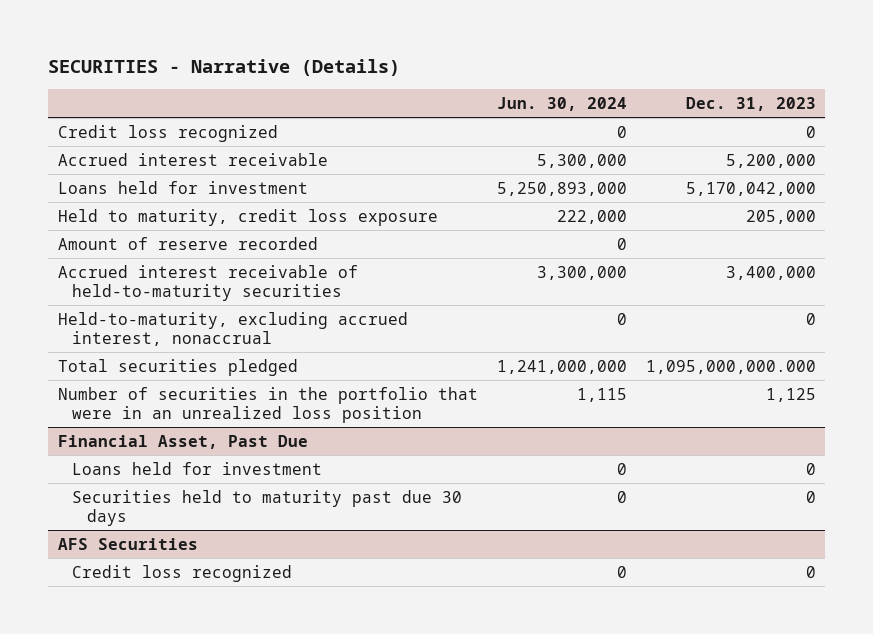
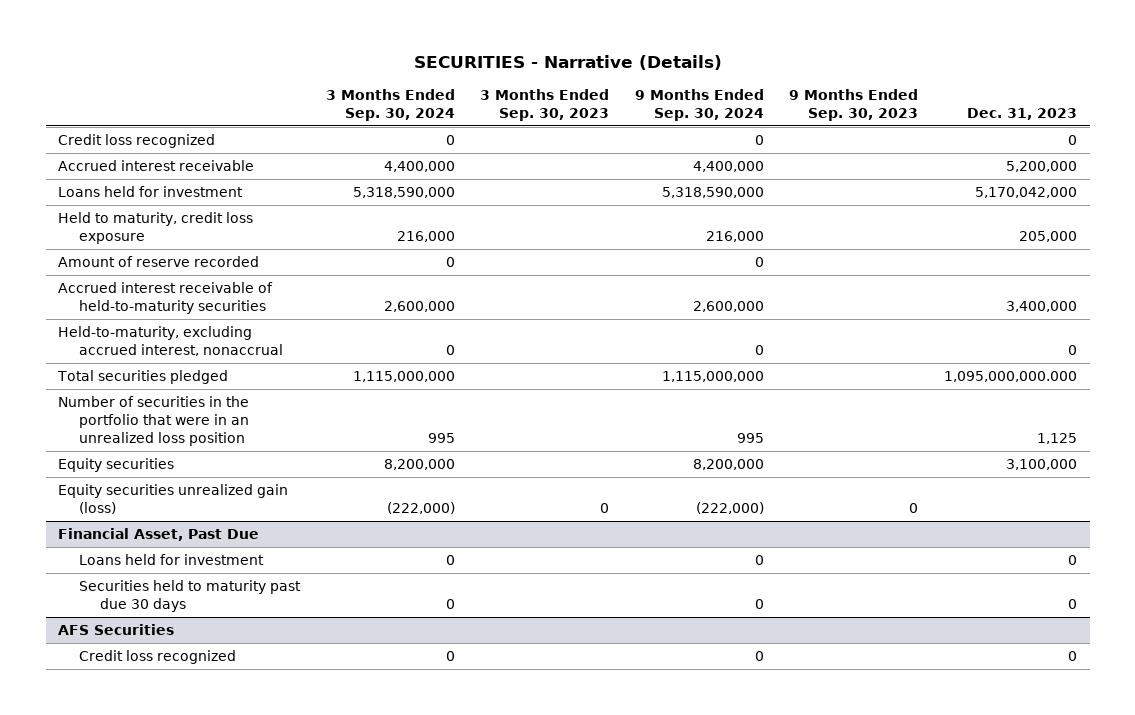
- | Jun. 30, 2024 | Dec. 31, 2023
+ | 3 Months Ended Sep. 30, 2024 | 3 Months Ended Sep. 30, 2023 | 9 Months Ended Sep. 30, 2024 | 9 Months Ended Sep. 30, 2023 | Dec. 31, 2023
+ Equity securities | 8,200,000 | | 8,200,000 | | 3,100,000
+ Equity securities unrealized gain (loss) | (222,000) | 0 | (222,000) | 0 |

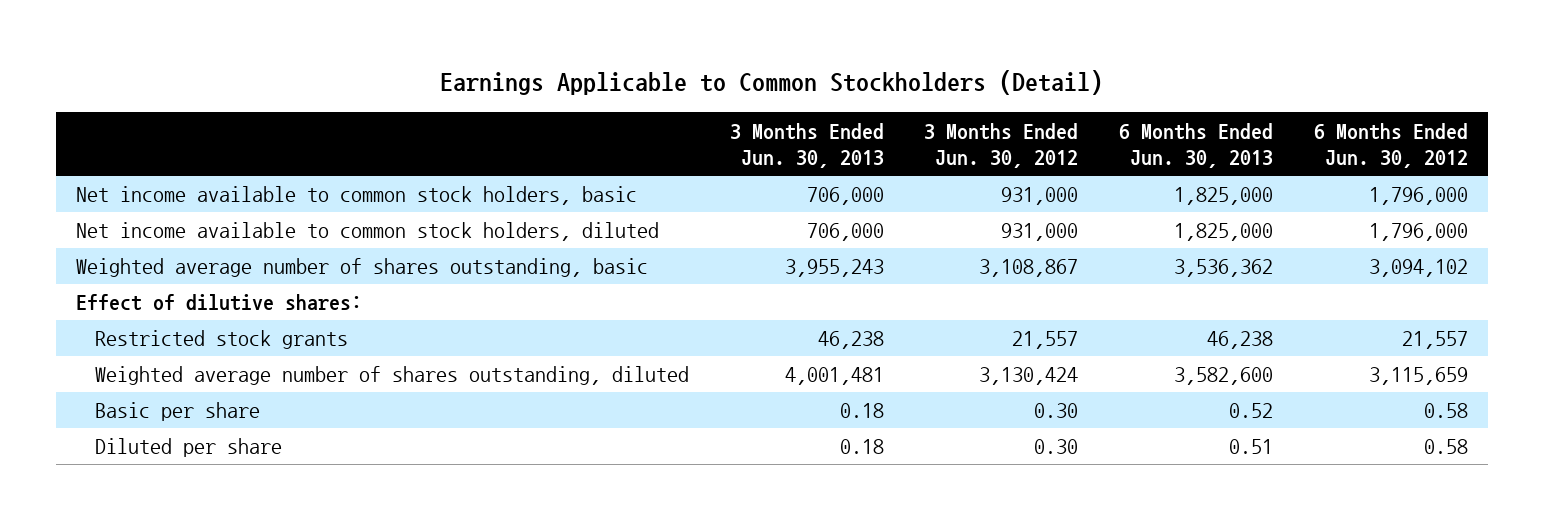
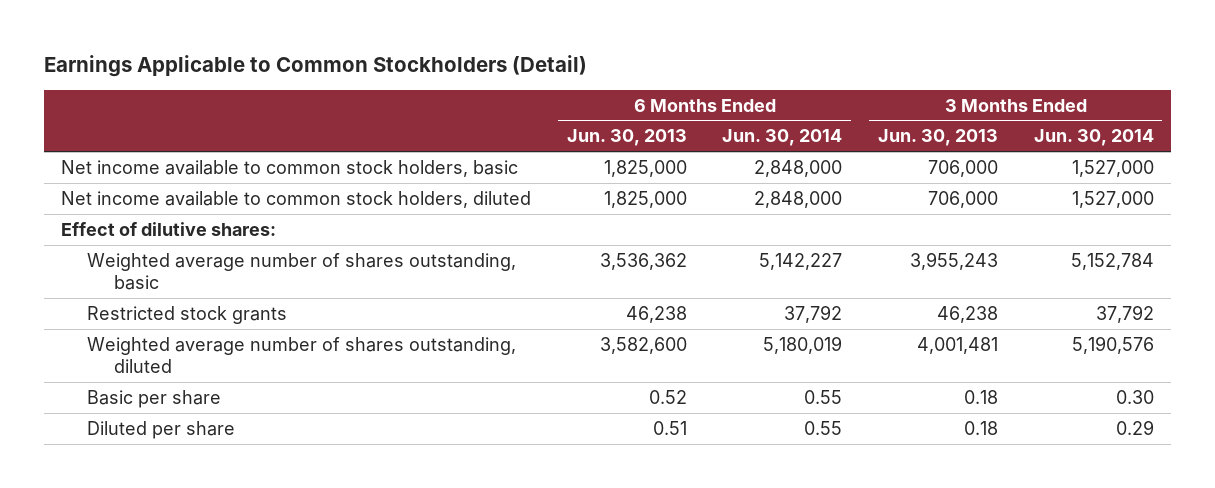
- | 3 Months Ended Jun. 30, 2013 | 3 Months Ended Jun. 30, 2012 | 6 Months Ended Jun. 30, 2013 | 6 Months Ended Jun. 30, 2012
+ | 6 Months Ended Jun. 30, 2013 | 6 Months Ended Jun. 30, 2014 | 3 Months Ended Jun. 30, 2013 | 3 Months Ended Jun. 30, 2014
moved down: Weighted average number of shares outstanding, basic | 3,536,362 | 5,142,227 | 3,955,243 | 5,152,784

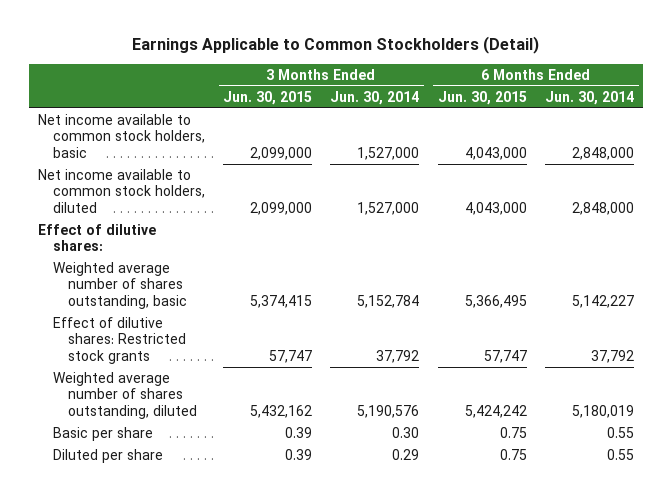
- | 6 Months Ended Jun. 30, 2013 | 6 Months Ended Jun. 30, 2014 | 3 Months Ended Jun. 30, 2013 | 3 Months Ended Jun. 30, 2014
+ | 3 Months Ended Jun. 30, 2015 | 3 Months Ended Jun. 30, 2014 | 6 Months Ended Jun. 30, 2015 | 6 Months Ended Jun. 30, 2014
- Restricted stock grants | 46,238 | 37,792 | 46,238 | 37,792
+ Effect of dilutive shares: Restricted stock grants | 57,747 | 37,792 | 57,747 | 37,792

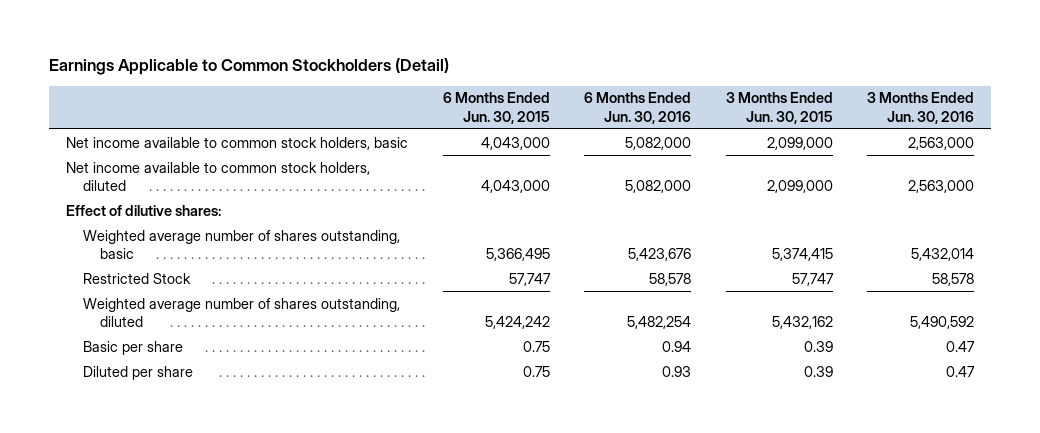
- | 3 Months Ended Jun. 30, 2015 | 3 Months Ended Jun. 30, 2014 | 6 Months Ended Jun. 30, 2015 | 6 Months Ended Jun. 30, 2014
+ | 6 Months Ended Jun. 30, 2015 | 6 Months Ended Jun. 30, 2016 | 3 Months Ended Jun. 30, 2015 | 3 Months Ended Jun. 30, 2016
- Effect of dilutive shares: Restricted stock grants | 57,747 | 37,792 | 57,747 | 37,792
+ Restricted Stock | 57,747 | 58,578 | 57,747 | 58,578

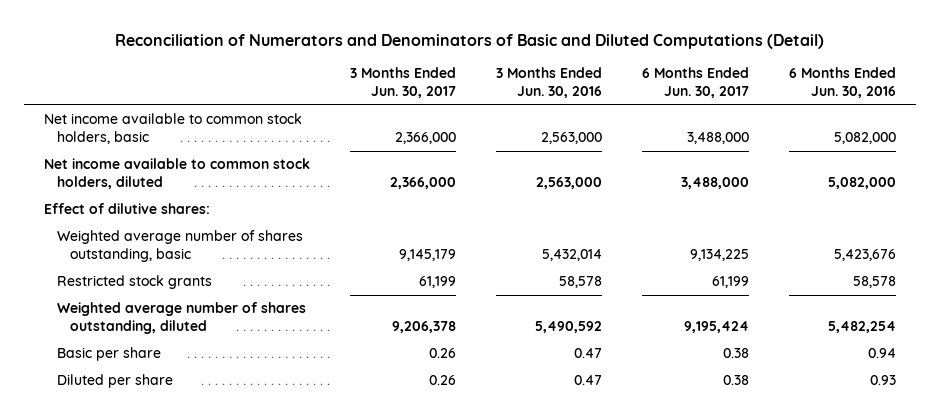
- Earnings Applicable to Common Stockholders (Detail)
+ Reconciliation of Numerators and Denominators of Basic and Diluted Computations (Detail)
- | 6 Months Ended Jun. 30, 2015 | 6 Months Ended Jun. 30, 2016 | 3 Months Ended Jun. 30, 2015 | 3 Months Ended Jun. 30, 2016
+ | 3 Months Ended Jun. 30, 2017 | 3 Months Ended Jun. 30, 2016 | 6 Months Ended Jun. 30, 2017 | 6 Months Ended Jun. 30, 2016
- Restricted Stock | 57,747 | 58,578 | 57,747 | 58,578
+ Restricted stock grants | 61,199 | 58,578 | 61,199 | 58,578

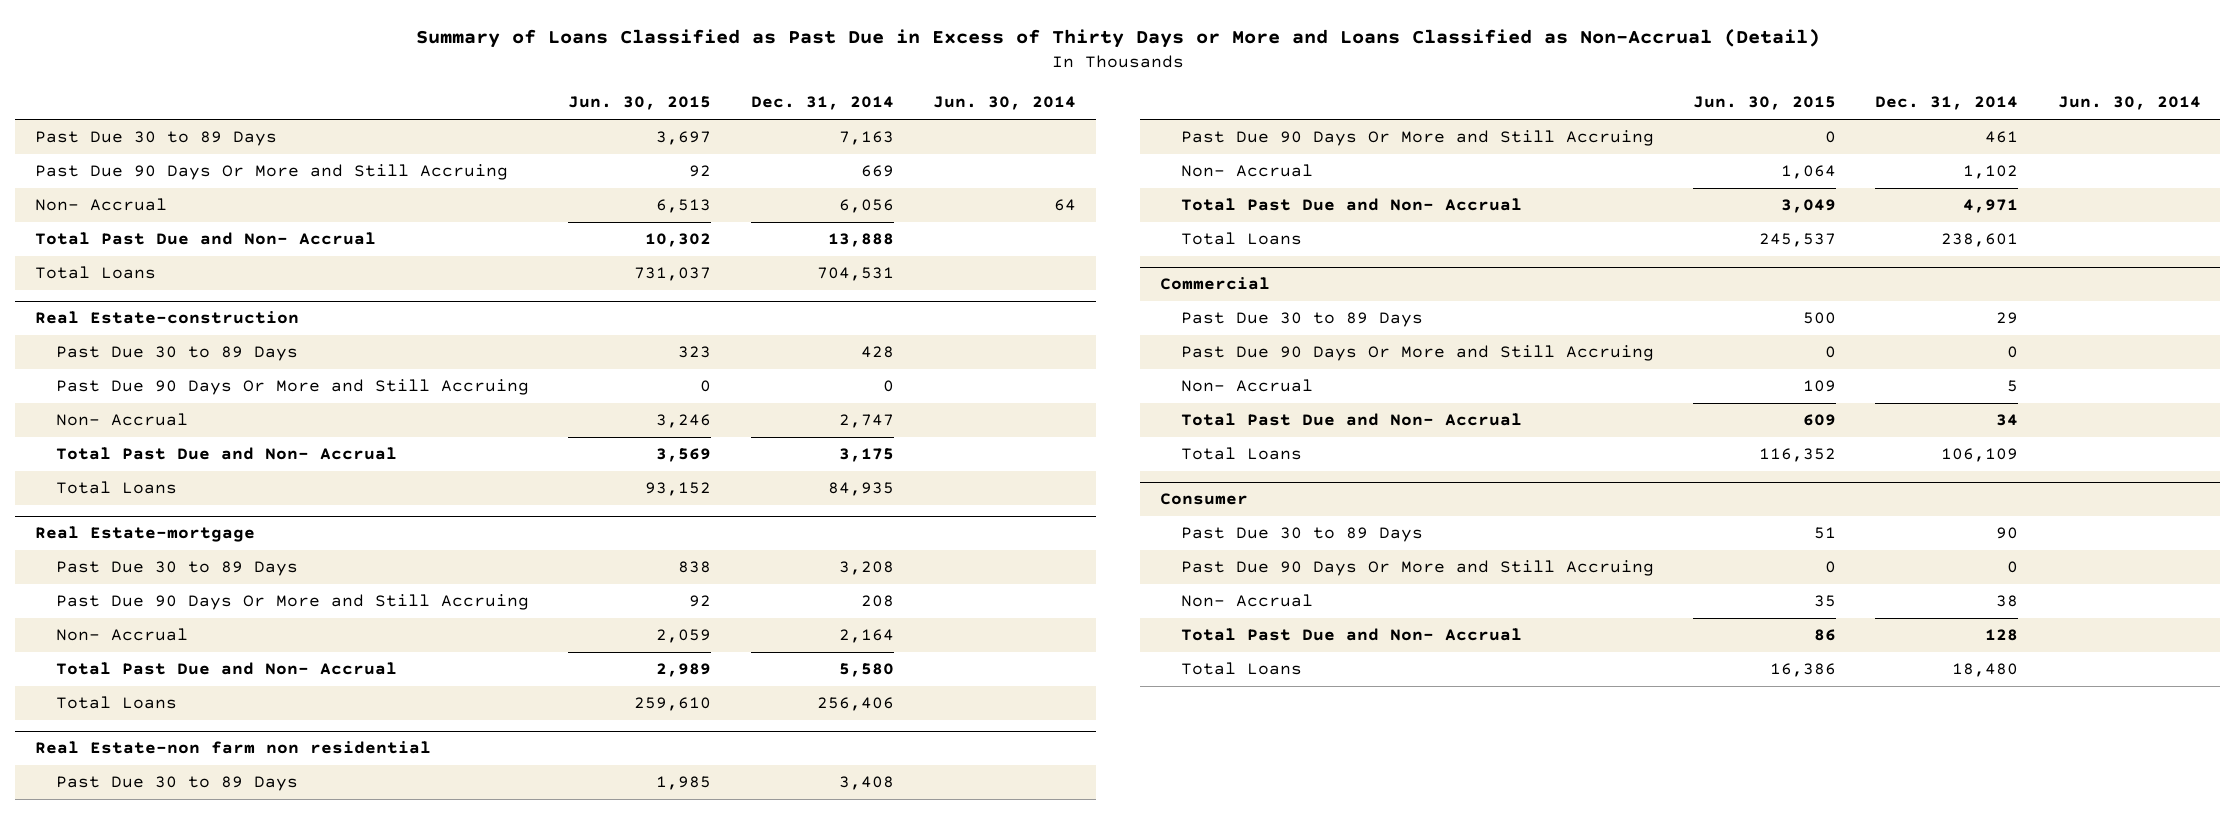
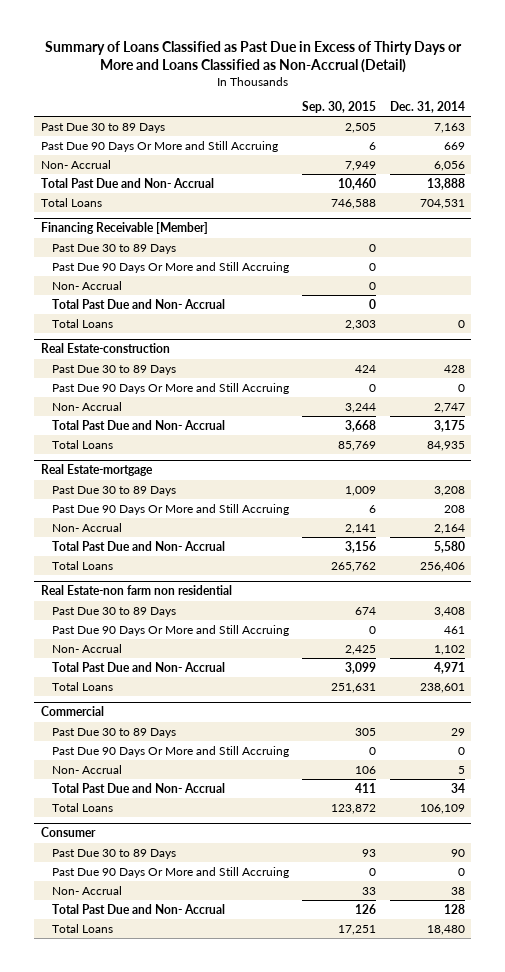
- | Jun. 30, 2015 | Dec. 31, 2014 | Jun. 30, 2014
+ | Sep. 30, 2015 | Dec. 31, 2014
+ Financing Receivable [Member]
+ Past Due 30 to 89 Days | 0 |
+ Past Due 90 Days Or More and Still Accruing | 0 |
+ Non- Accrual | 0 |
+ Total Past Due and Non- Accrual | 0 |
+ Total Loans | 2,303 | 0

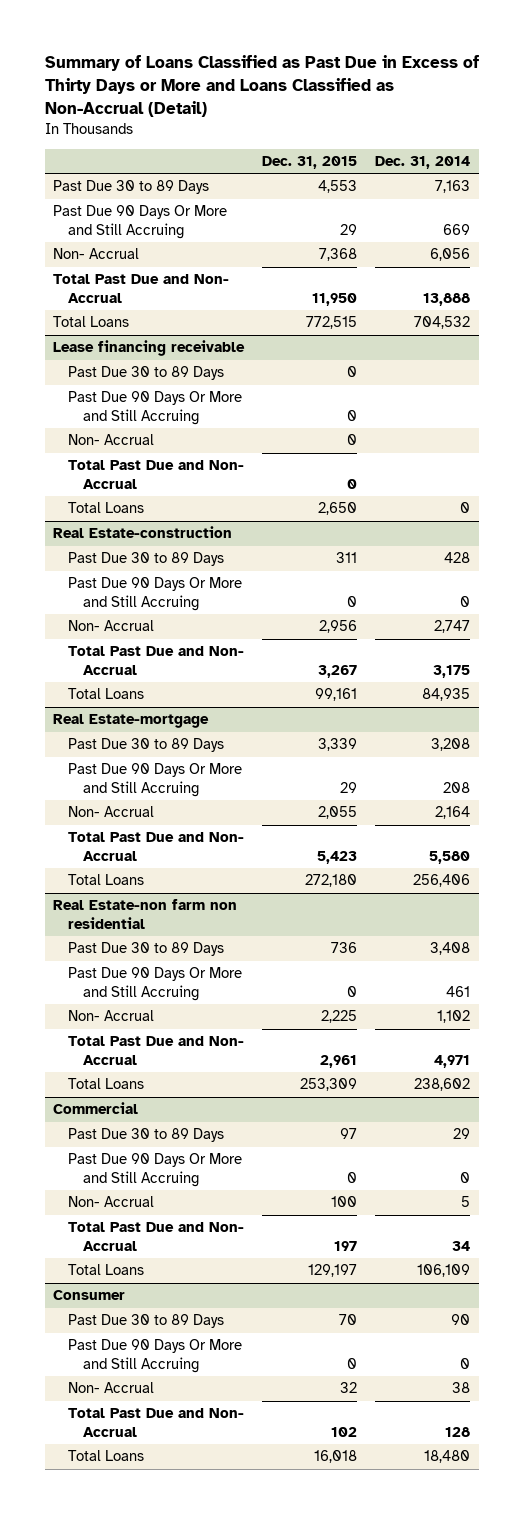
- | Sep. 30, 2015 | Dec. 31, 2014
+ | Dec. 31, 2015 | Dec. 31, 2014
- Total Loans | 746,588 | 704,531
- Financing Receivable [Member]
+ Total Loans | 772,515 | 704,532
+ Lease financing receivable
@ Real Estate-non farm non residential
- Total Loans | 251,631 | 238,601
+ Total Loans | 253,309 | 238,602

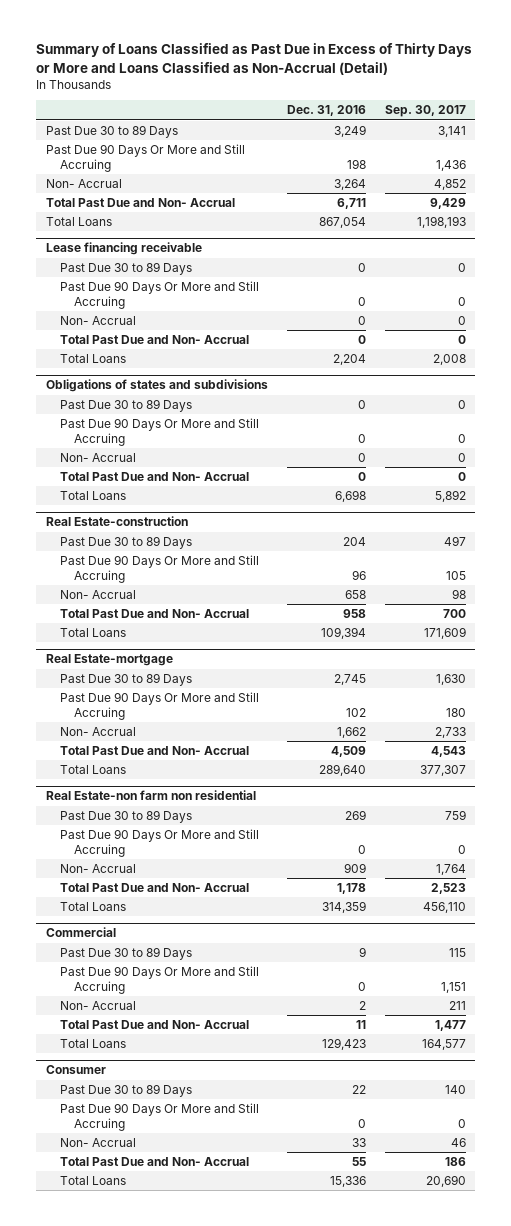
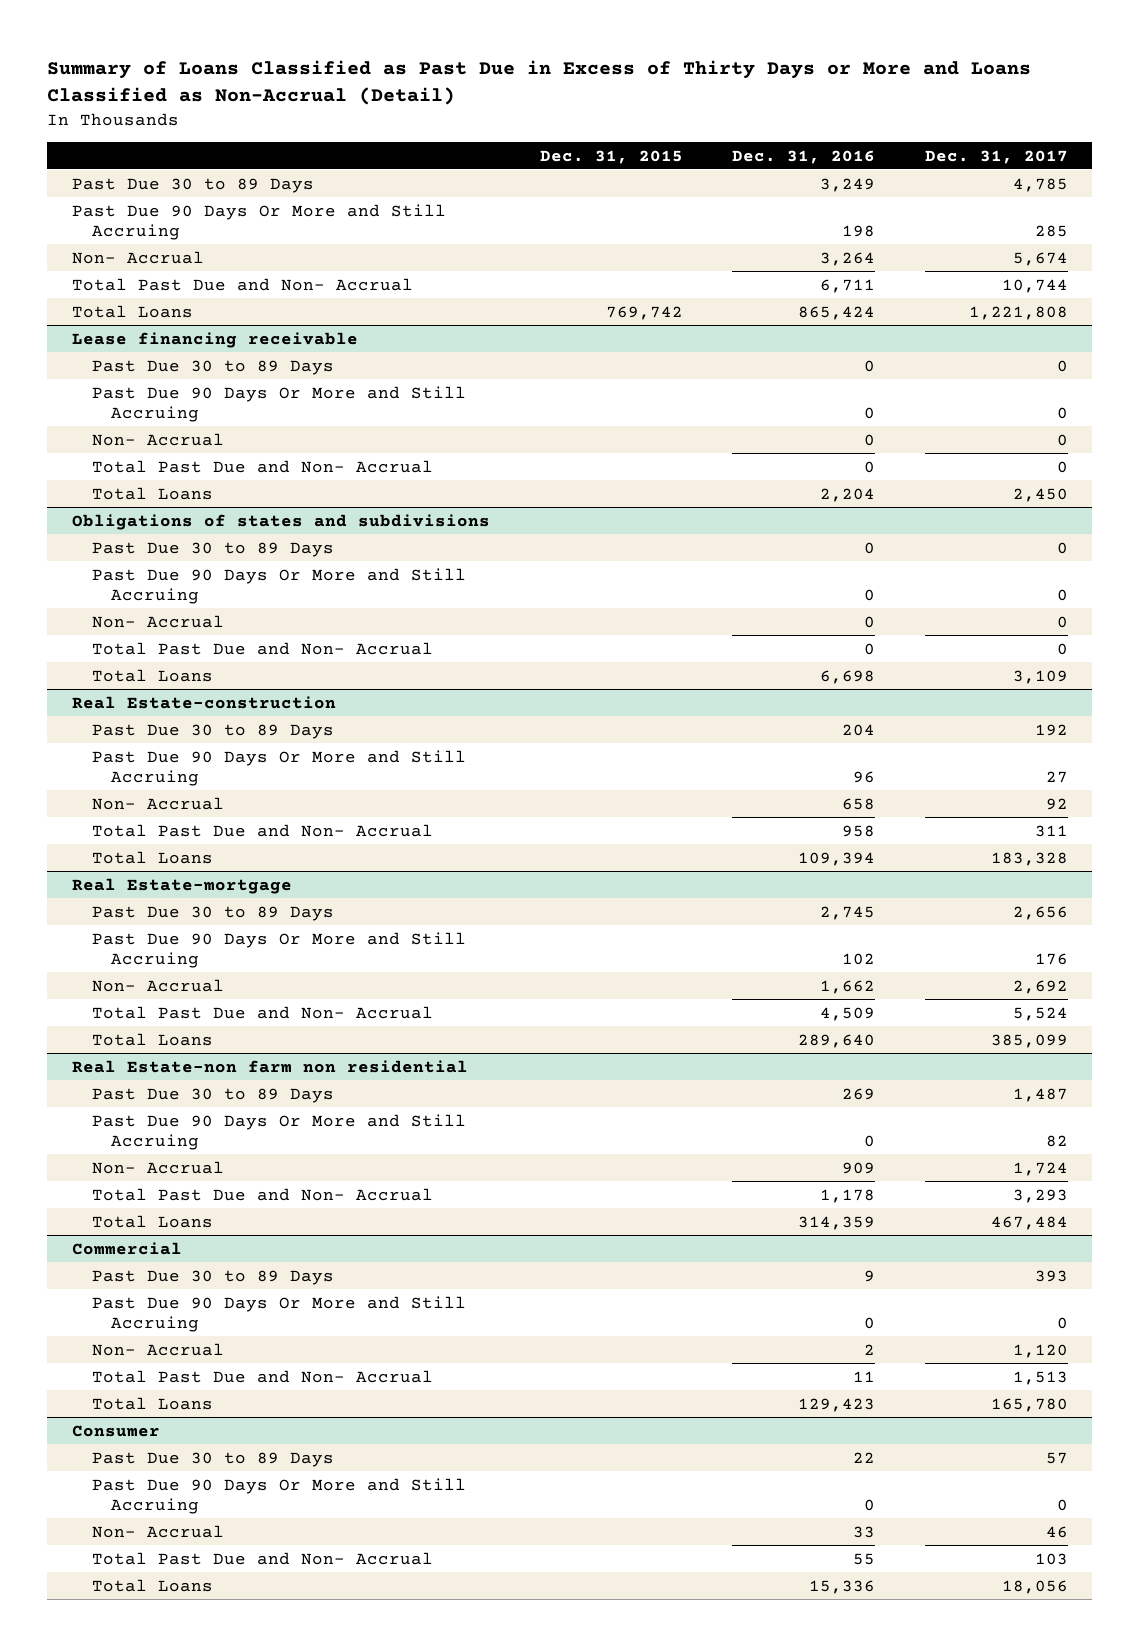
- | Dec. 31, 2016 | Sep. 30, 2017
+ | Dec. 31, 2015 | Dec. 31, 2016 | Dec. 31, 2017
- Total Loans | 867,054 | 1,198,193
+ Total Loans | 769,742 | 865,424 | 1,221,808

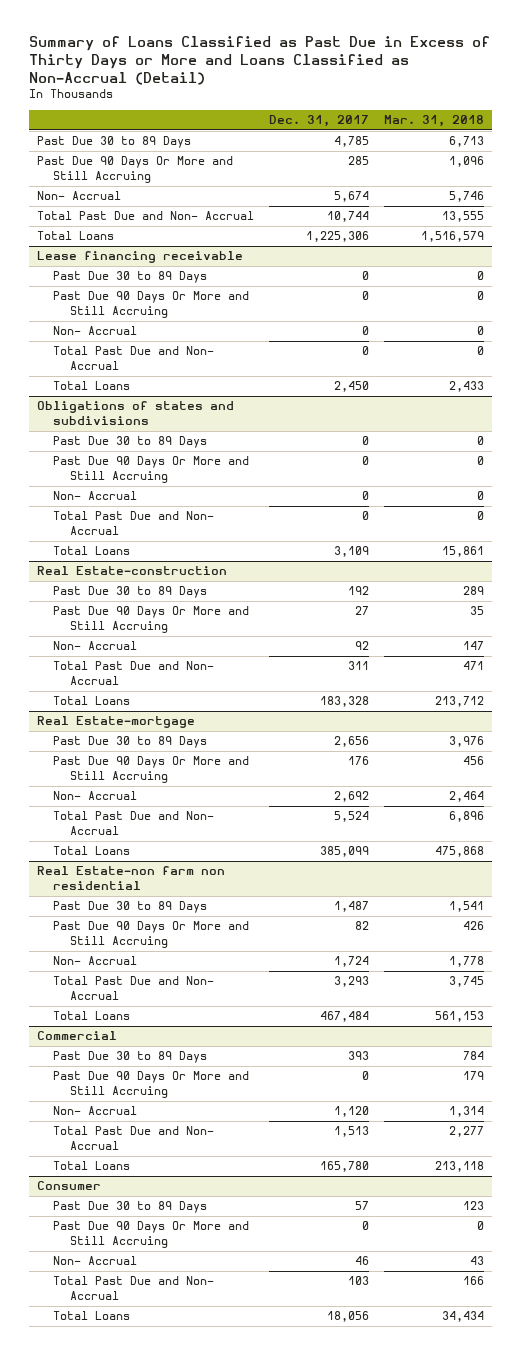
- | Dec. 31, 2015 | Dec. 31, 2016 | Dec. 31, 2017
+ | Dec. 31, 2017 | Mar. 31, 2018
- Total Loans | 769,742 | 865,424 | 1,221,808
+ Total Loans | 1,225,306 | 1,516,579

